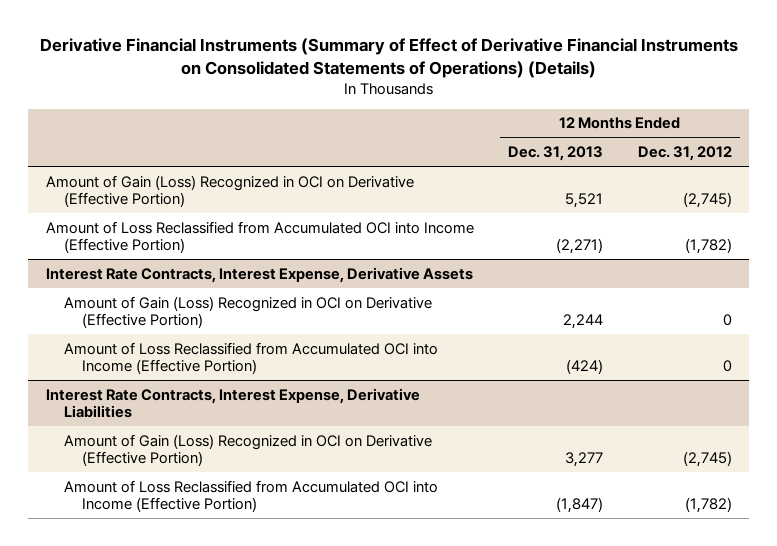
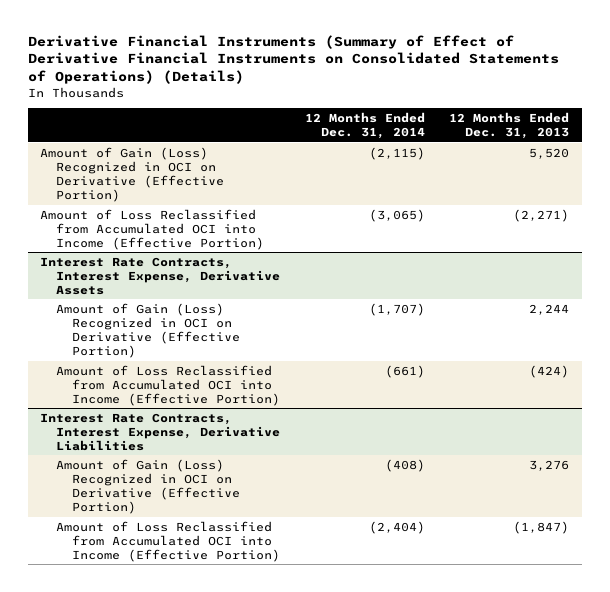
- | 12 Months Ended Dec. 31, 2013 | 12 Months Ended Dec. 31, 2012
+ | 12 Months Ended Dec. 31, 2014 | 12 Months Ended Dec. 31, 2013
- Amount of Gain (Loss) Recognized in OCI on Derivative (Effective Portion) | 5,521 | (2,745)
+ Amount of Gain (Loss) Recognized in OCI on Derivative (Effective Portion) | (2,115) | 5,520
@ Interest Rate Contracts, Interest Expense, Derivative Liabilities
- Amount of Gain (Loss) Recognized in OCI on Derivative (Effective Portion) | 3,277 | (2,745)
+ Amount of Gain (Loss) Recognized in OCI on Derivative (Effective Portion) | (408) | 3,276

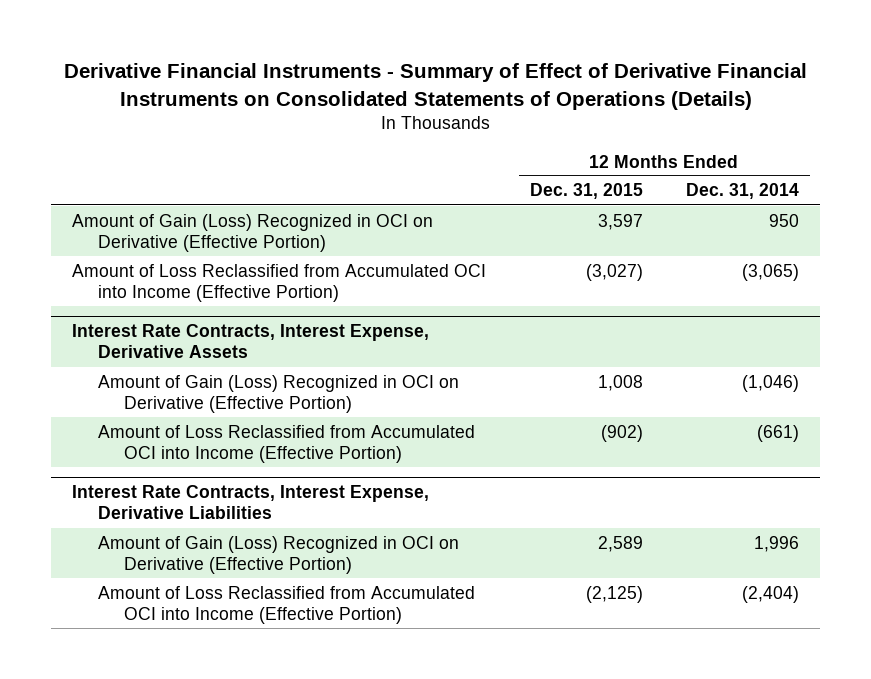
- Derivative Financial Instruments (Summary of Effect of Derivative Financial Instruments on Consolidated Statements of Operations) (Details)
+ Derivative Financial Instruments - Summary of Effect of Derivative Financial Instruments on Consolidated Statements of Operations (Details)
- | 12 Months Ended Dec. 31, 2014 | 12 Months Ended Dec. 31, 2013
+ | 12 Months Ended Dec. 31, 2015 | 12 Months Ended Dec. 31, 2014
- Amount of Gain (Loss) Recognized in OCI on Derivative (Effective Portion) | (2,115) | 5,520
+ Amount of Gain (Loss) Recognized in OCI on Derivative (Effective Portion) | 3,597 | 950
@ Interest Rate Contracts, Interest Expense, Derivative Assets
- Amount of Gain (Loss) Recognized in OCI on Derivative (Effective Portion) | (1,707) | 2,244
+ Amount of Gain (Loss) Recognized in OCI on Derivative (Effective Portion) | 1,008 | (1,046)
@ Interest Rate Contracts, Interest Expense, Derivative Liabilities
- Amount of Gain (Loss) Recognized in OCI on Derivative (Effective Portion) | (408) | 3,276
+ Amount of Gain (Loss) Recognized in OCI on Derivative (Effective Portion) | 2,589 | 1,996

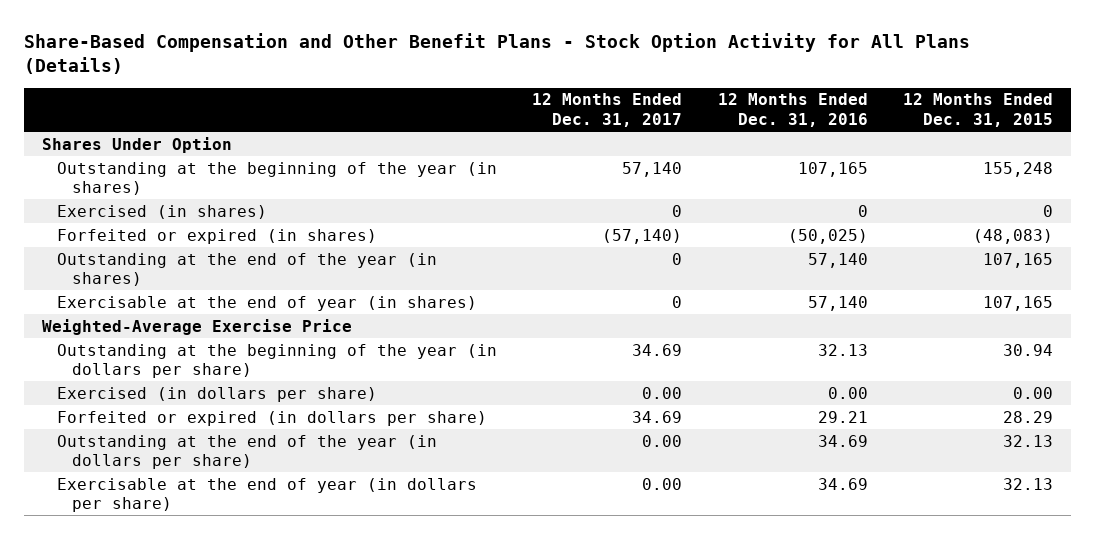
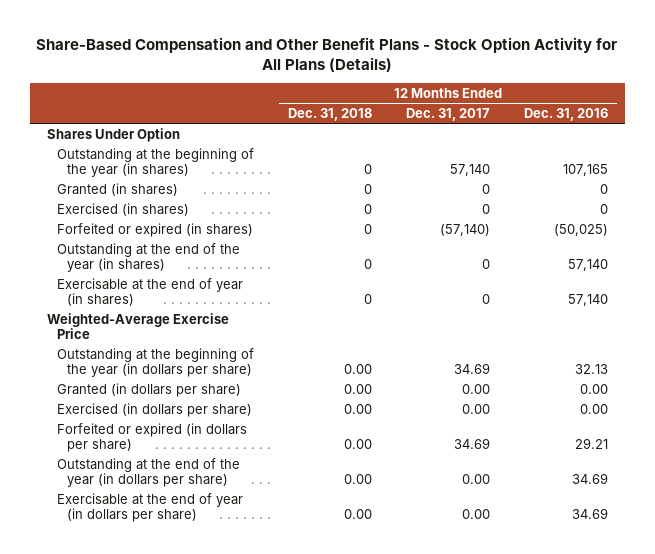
- | 12 Months Ended Dec. 31, 2017 | 12 Months Ended Dec. 31, 2016 | 12 Months Ended Dec. 31, 2015
+ | 12 Months Ended Dec. 31, 2018 | 12 Months Ended Dec. 31, 2017 | 12 Months Ended Dec. 31, 2016
+ Granted (in shares) | 0 | 0 | 0
+ Granted (in dollars per share) | 0.00 | 0.00 | 0.00

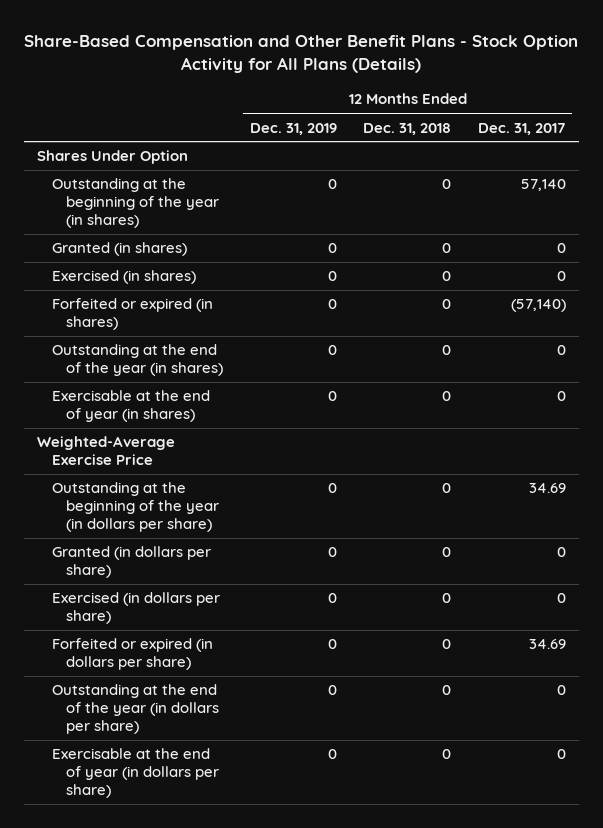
- | 12 Months Ended Dec. 31, 2018 | 12 Months Ended Dec. 31, 2017 | 12 Months Ended Dec. 31, 2016
+ | 12 Months Ended Dec. 31, 2019 | 12 Months Ended Dec. 31, 2018 | 12 Months Ended Dec. 31, 2017
- Outstanding at the beginning of the year (in dollars per share) | 0.00 | 34.69 | 32.13
- Granted (in dollars per share) | 0.00 | 0.00 | 0.00
- Exercised (in dollars per share) | 0.00 | 0.00 | 0.00
- Forfeited or expired (in dollars per share) | 0.00 | 34.69 | 29.21
- Outstanding at the end of the year (in dollars per share) | 0.00 | 0.00 | 34.69
- Exercisable at the end of year (in dollars per share) | 0.00 | 0.00 | 34.69
+ Outstanding at the beginning of the year (in dollars per share) | 0 | 0 | 34.69
+ Granted (in dollars per share) | 0 | 0 | 0
+ Exercised (in dollars per share) | 0 | 0 | 0
+ Forfeited or expired (in dollars per share) | 0 | 0 | 34.69
+ Outstanding at the end of the year (in dollars per share) | 0 | 0 | 0
+ Exercisable at the end of year (in dollars per share) | 0 | 0 | 0

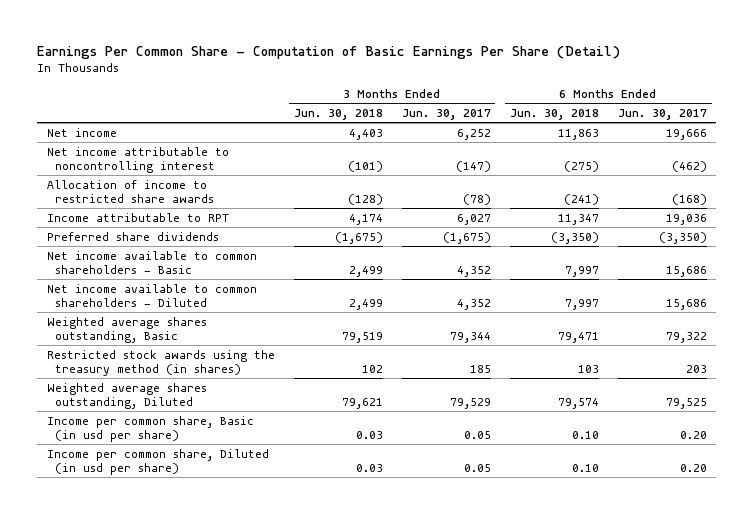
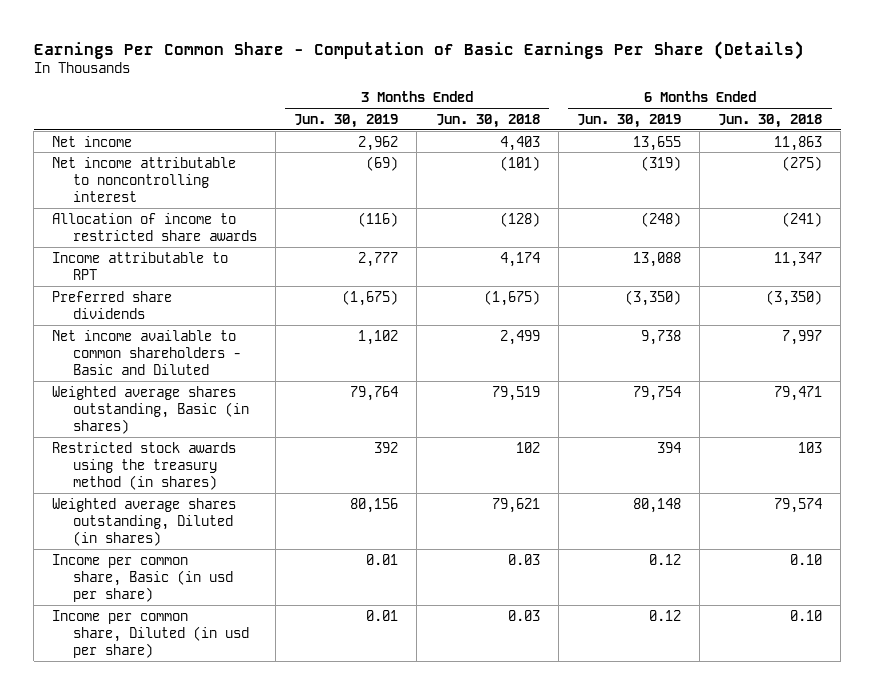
- Earnings Per Common Share - Computation of Basic Earnings Per Share (Detail)
+ Earnings Per Common Share - Computation of Basic Earnings Per Share (Details)
- | 3 Months Ended Jun. 30, 2018 | 3 Months Ended Jun. 30, 2017 | 6 Months Ended Jun. 30, 2018 | 6 Months Ended Jun. 30, 2017
+ | 3 Months Ended Jun. 30, 2019 | 3 Months Ended Jun. 30, 2018 | 6 Months Ended Jun. 30, 2019 | 6 Months Ended Jun. 30, 2018
- Net income available to common shareholders - Basic | 2,499 | 4,352 | 7,997 | 15,686
- Net income available to common shareholders - Diluted | 2,499 | 4,352 | 7,997 | 15,686
- Weighted average shares outstanding, Basic | 79,519 | 79,344 | 79,471 | 79,322
+ Net income available to common shareholders - Basic and Diluted | 1,102 | 2,499 | 9,738 | 7,997
+ Weighted average shares outstanding, Basic (in shares) | 79,764 | 79,519 | 79,754 | 79,471
- Weighted average shares outstanding, Diluted | 79,621 | 79,529 | 79,574 | 79,525
+ Weighted average shares outstanding, Diluted (in shares) | 80,156 | 79,621 | 80,148 | 79,574

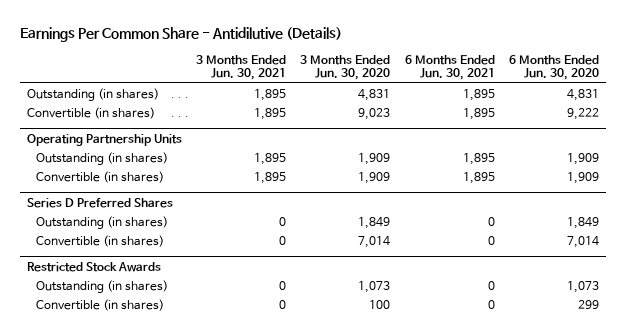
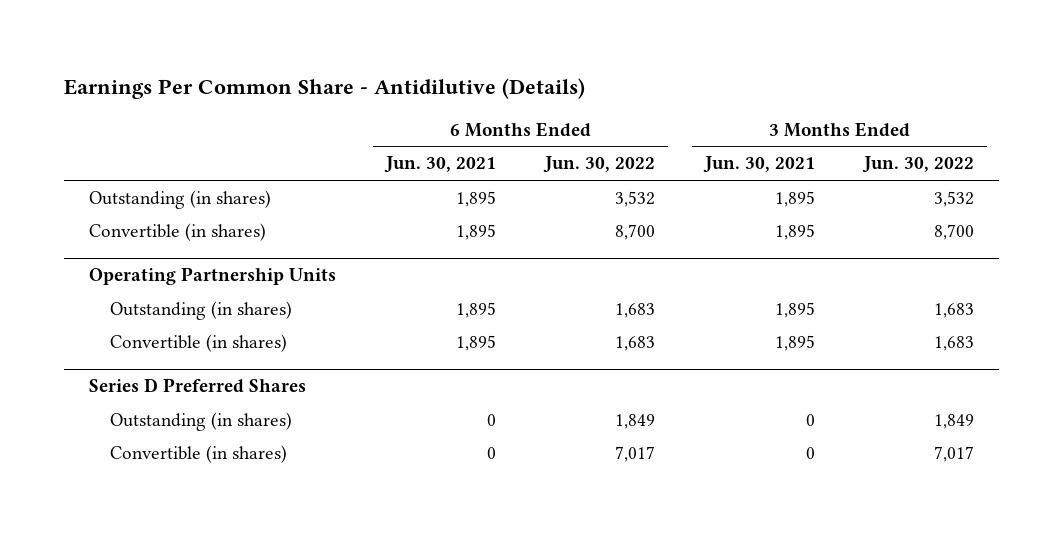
- | 3 Months Ended Jun. 30, 2021 | 3 Months Ended Jun. 30, 2020 | 6 Months Ended Jun. 30, 2021 | 6 Months Ended Jun. 30, 2020
+ | 6 Months Ended Jun. 30, 2021 | 6 Months Ended Jun. 30, 2022 | 3 Months Ended Jun. 30, 2021 | 3 Months Ended Jun. 30, 2022
- Restricted Stock Awards
- Outstanding (in shares) | 0 | 1,073 | 0 | 1,073
- Convertible (in shares) | 0 | 100 | 0 | 299

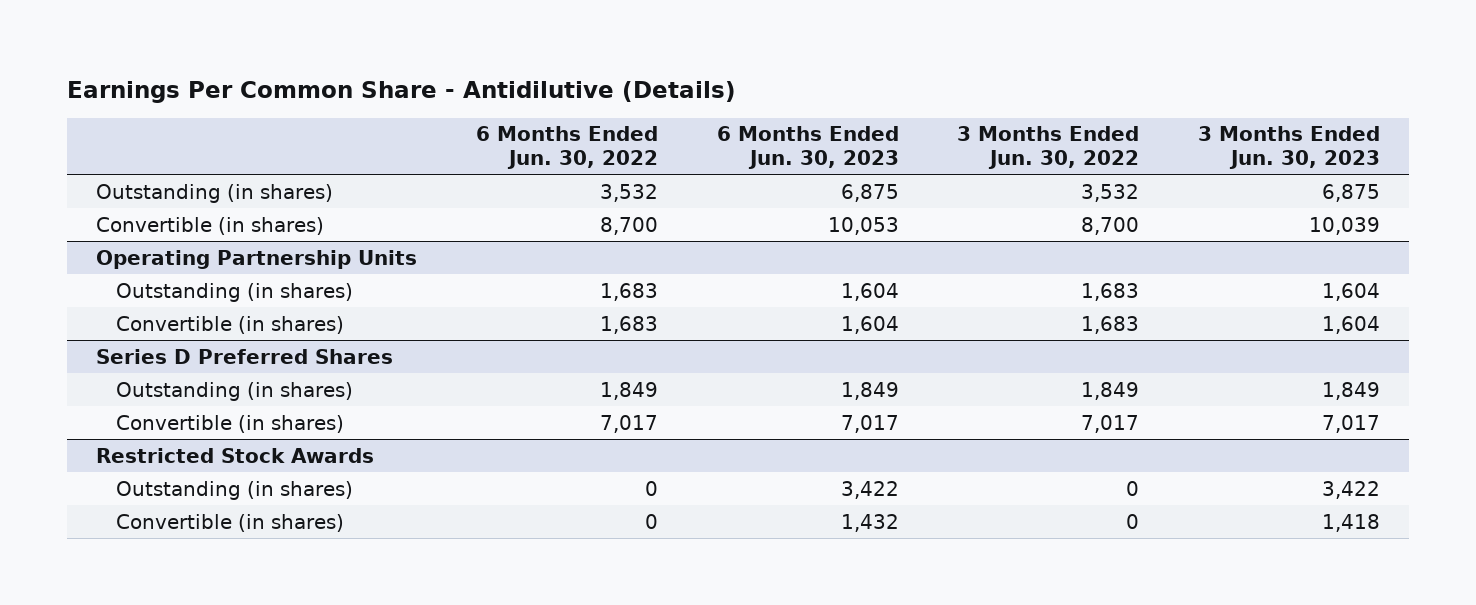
- | 6 Months Ended Jun. 30, 2021 | 6 Months Ended Jun. 30, 2022 | 3 Months Ended Jun. 30, 2021 | 3 Months Ended Jun. 30, 2022
+ | 6 Months Ended Jun. 30, 2022 | 6 Months Ended Jun. 30, 2023 | 3 Months Ended Jun. 30, 2022 | 3 Months Ended Jun. 30, 2023
+ Restricted Stock Awards
+ Outstanding (in shares) | 0 | 3,422 | 0 | 3,422
+ Convertible (in shares) | 0 | 1,432 | 0 | 1,418

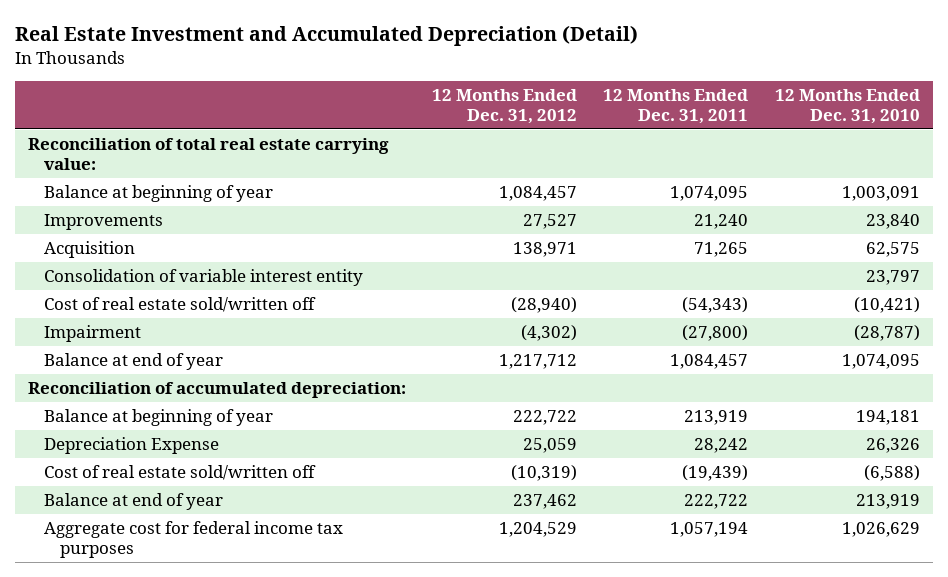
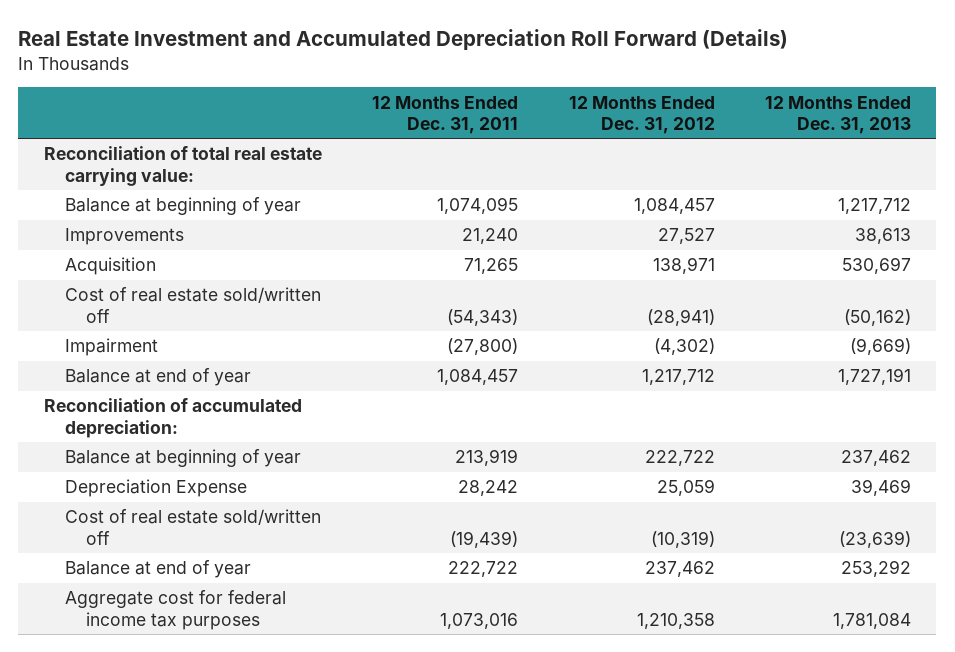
- Real Estate Investment and Accumulated Depreciation (Detail)
+ Real Estate Investment and Accumulated Depreciation Roll Forward (Details)
- | 12 Months Ended Dec. 31, 2012 | 12 Months Ended Dec. 31, 2011 | 12 Months Ended Dec. 31, 2010
+ | 12 Months Ended Dec. 31, 2011 | 12 Months Ended Dec. 31, 2012 | 12 Months Ended Dec. 31, 2013
- Consolidation of variable interest entity | | | 23,797
- Cost of real estate sold/written off | (28,940) | (54,343) | (10,421)
+ Cost of real estate sold/written off | (54,343) | (28,941) | (50,162)
- Aggregate cost for federal income tax purposes | 1,204,529 | 1,057,194 | 1,026,629
+ Aggregate cost for federal income tax purposes | 1,073,016 | 1,210,358 | 1,781,084

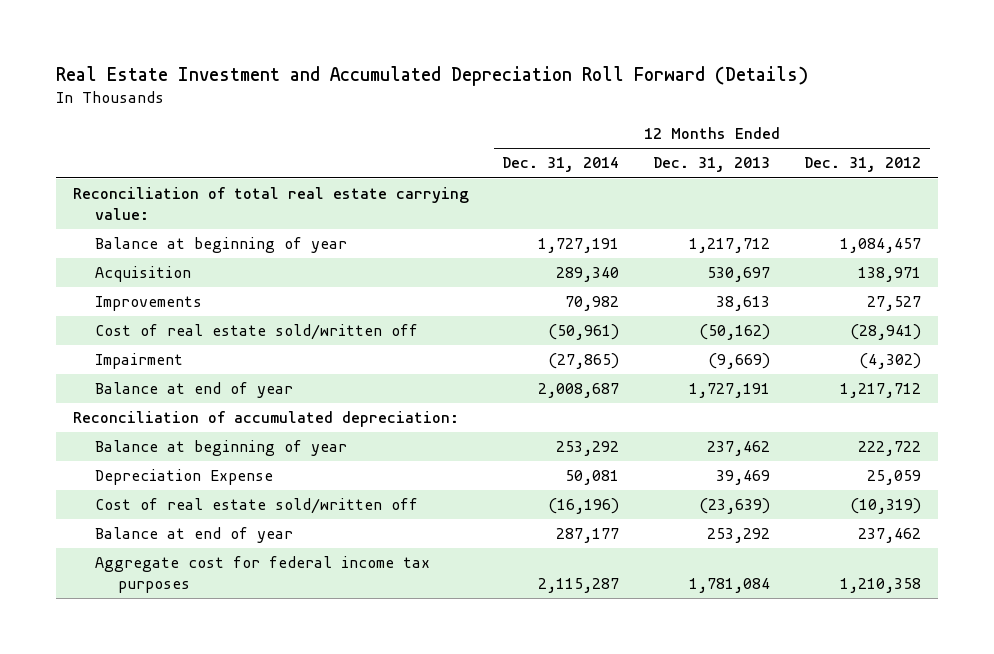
- | 12 Months Ended Dec. 31, 2011 | 12 Months Ended Dec. 31, 2012 | 12 Months Ended Dec. 31, 2013
+ | 12 Months Ended Dec. 31, 2014 | 12 Months Ended Dec. 31, 2013 | 12 Months Ended Dec. 31, 2012
moved down: Improvements | 70,982 | 38,613 | 27,527

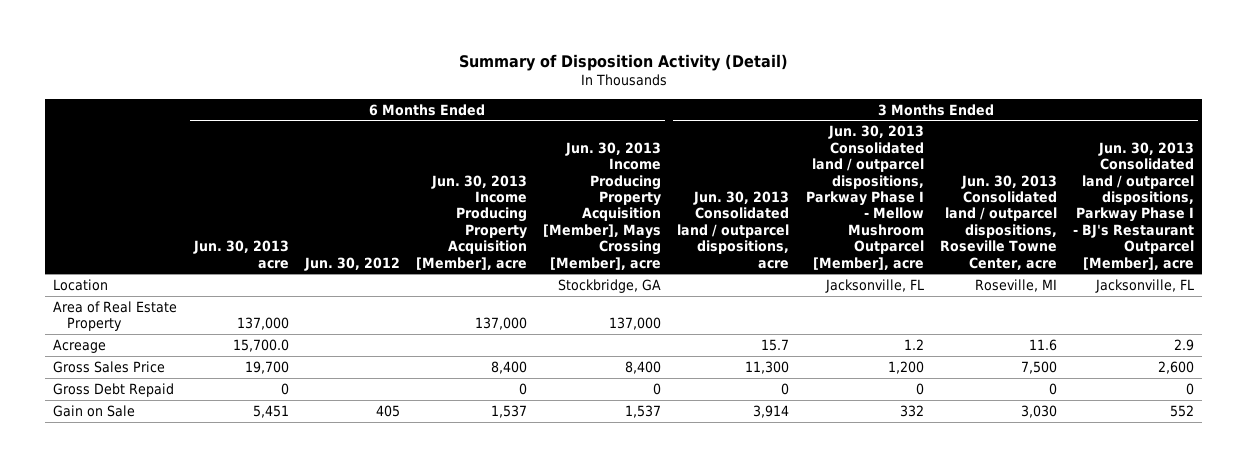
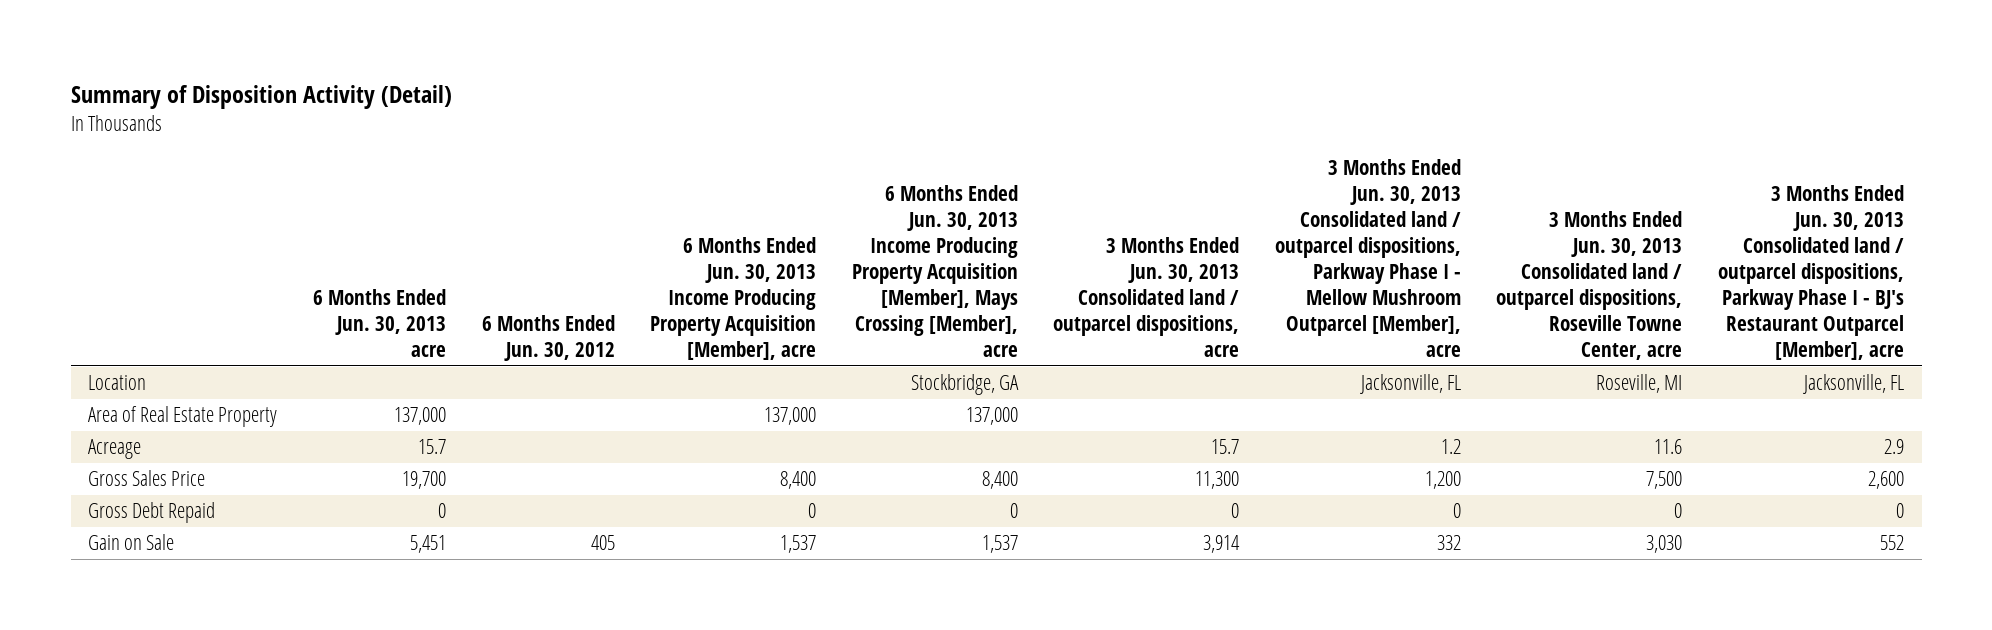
- Acreage | 15,700.0 | | | | 15.7 | 1.2 | 11.6 | 2.9
+ Acreage | 15.7 | | | | 15.7 | 1.2 | 11.6 | 2.9

